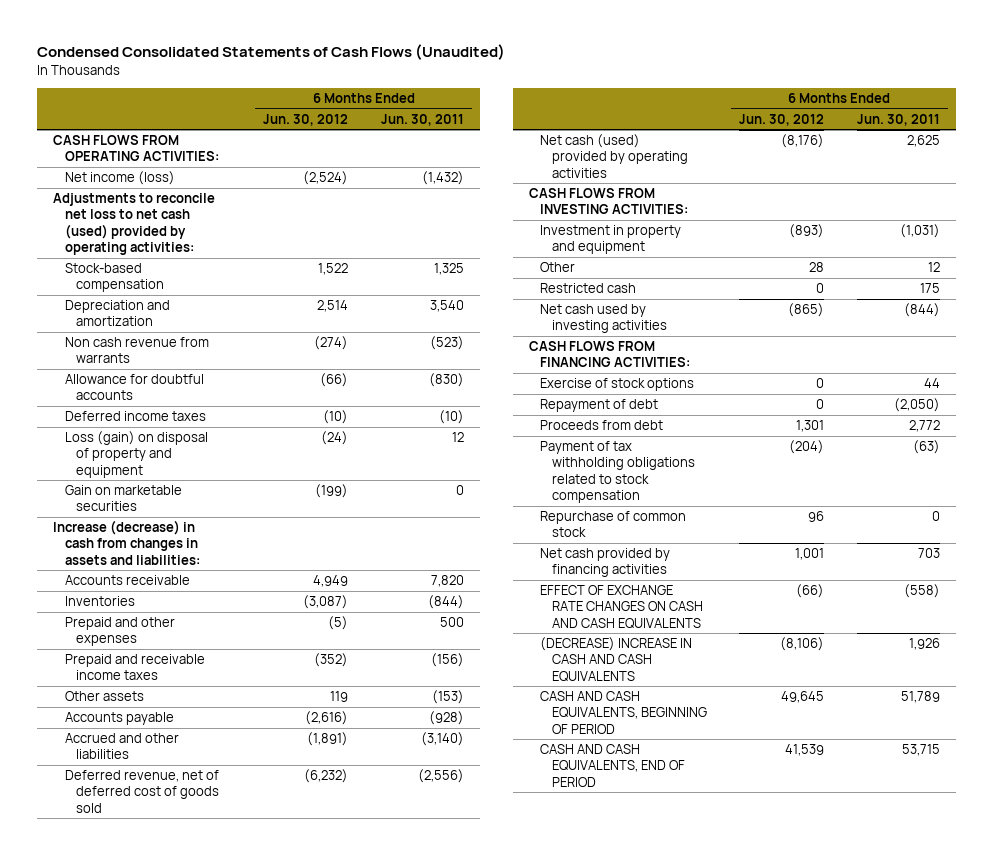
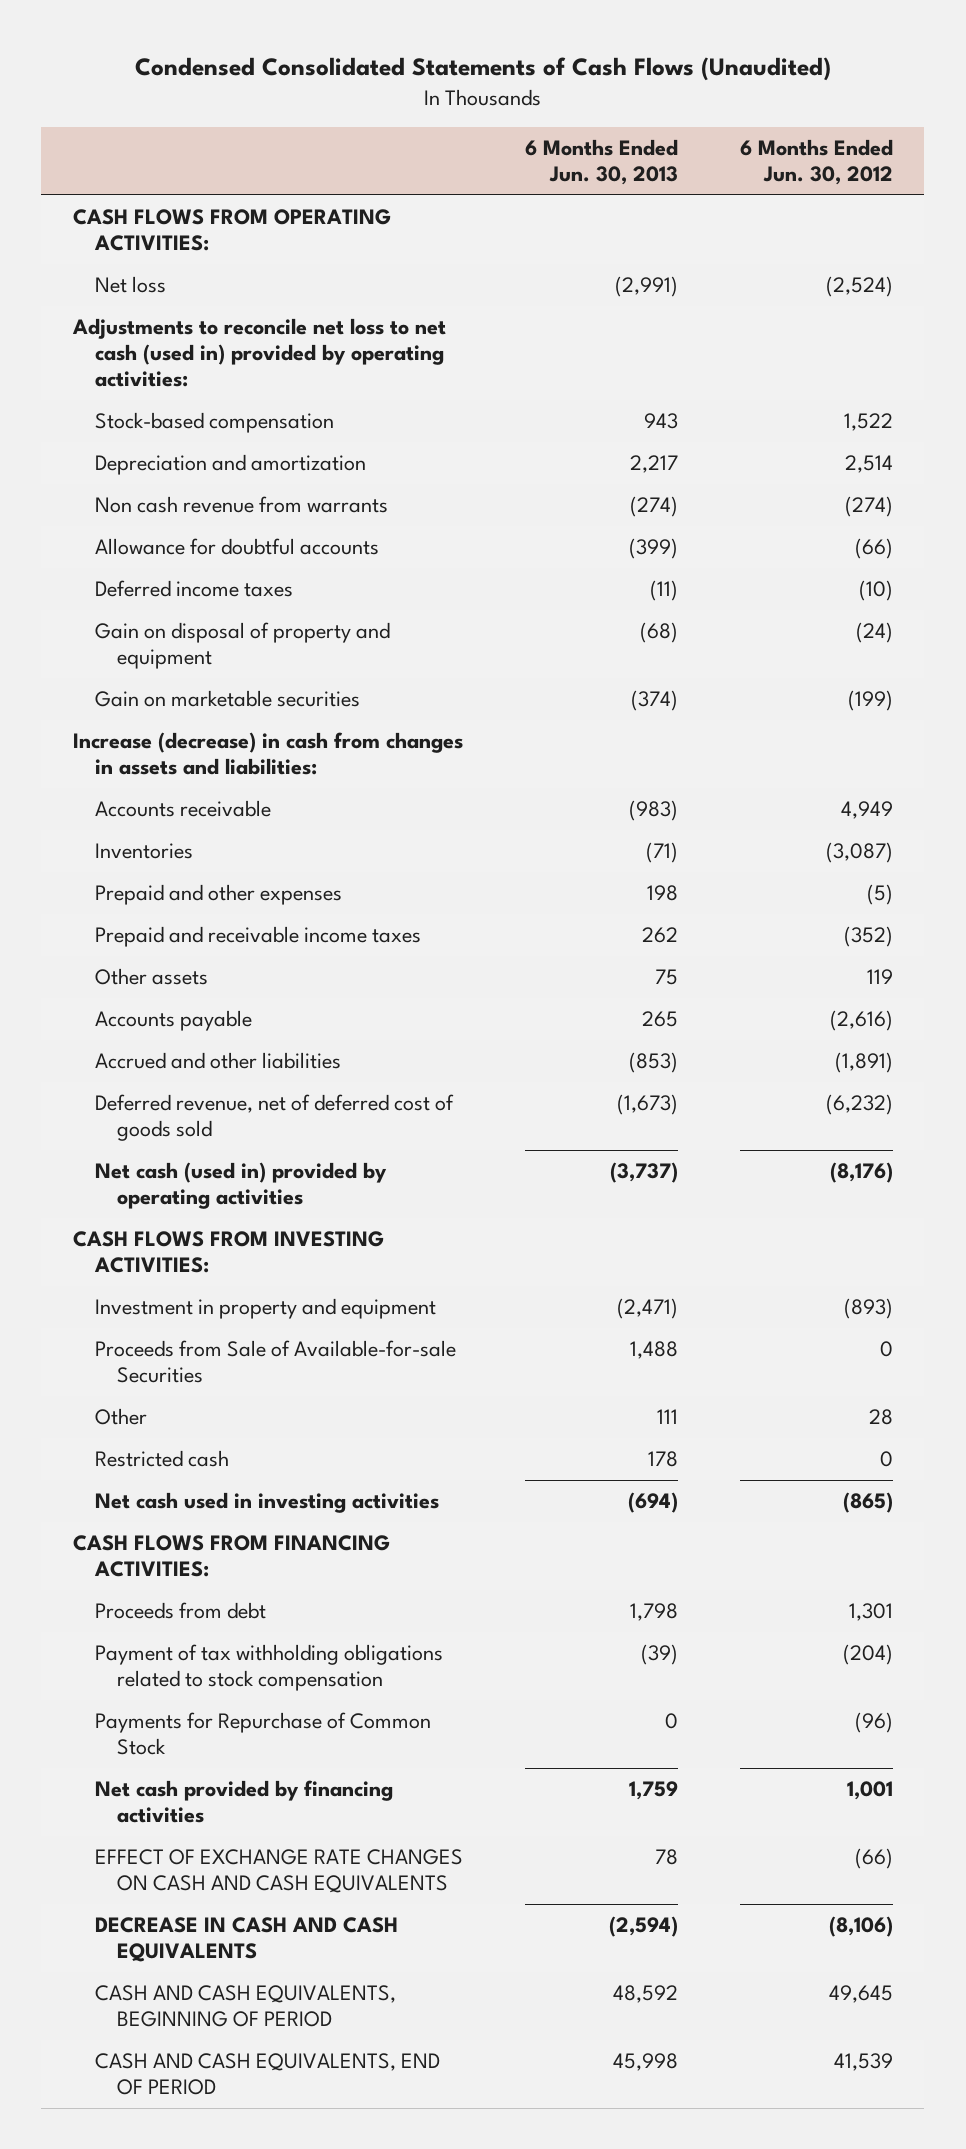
- | 6 Months Ended Jun. 30, 2012 | 6 Months Ended Jun. 30, 2011
+ | 6 Months Ended Jun. 30, 2013 | 6 Months Ended Jun. 30, 2012
- Net income (loss) | (2,524) | (1,432)
- Adjustments to reconcile net loss to net cash (used) provided by operating activities:
+ Net loss | (2,991) | (2,524)
+ Adjustments to reconcile net loss to net cash (used in) provided by operating activities:
- Loss (gain) on disposal of property and equipment | (24) | 12
+ Gain on disposal of property and equipment | (68) | (24)
- Net cash (used) provided by operating activities | (8,176) | 2,625
+ Net cash (used in) provided by operating activities | (3,737) | (8,176)
+ Proceeds from Sale of Available-for-sale Securities | 1,488 | 0
- Net cash used by investing activities | (865) | (844)
+ Net cash used in investing activities | (694) | (865)
- Exercise of stock options | 0 | 44
- Repayment of debt | 0 | (2,050)
- Repurchase of common stock | 96 | 0
+ Payments for Repurchase of Common Stock | 0 | (96)
- (DECREASE) INCREASE IN CASH AND CASH EQUIVALENTS | (8,106) | 1,926
+ DECREASE IN CASH AND CASH EQUIVALENTS | (2,594) | (8,106)

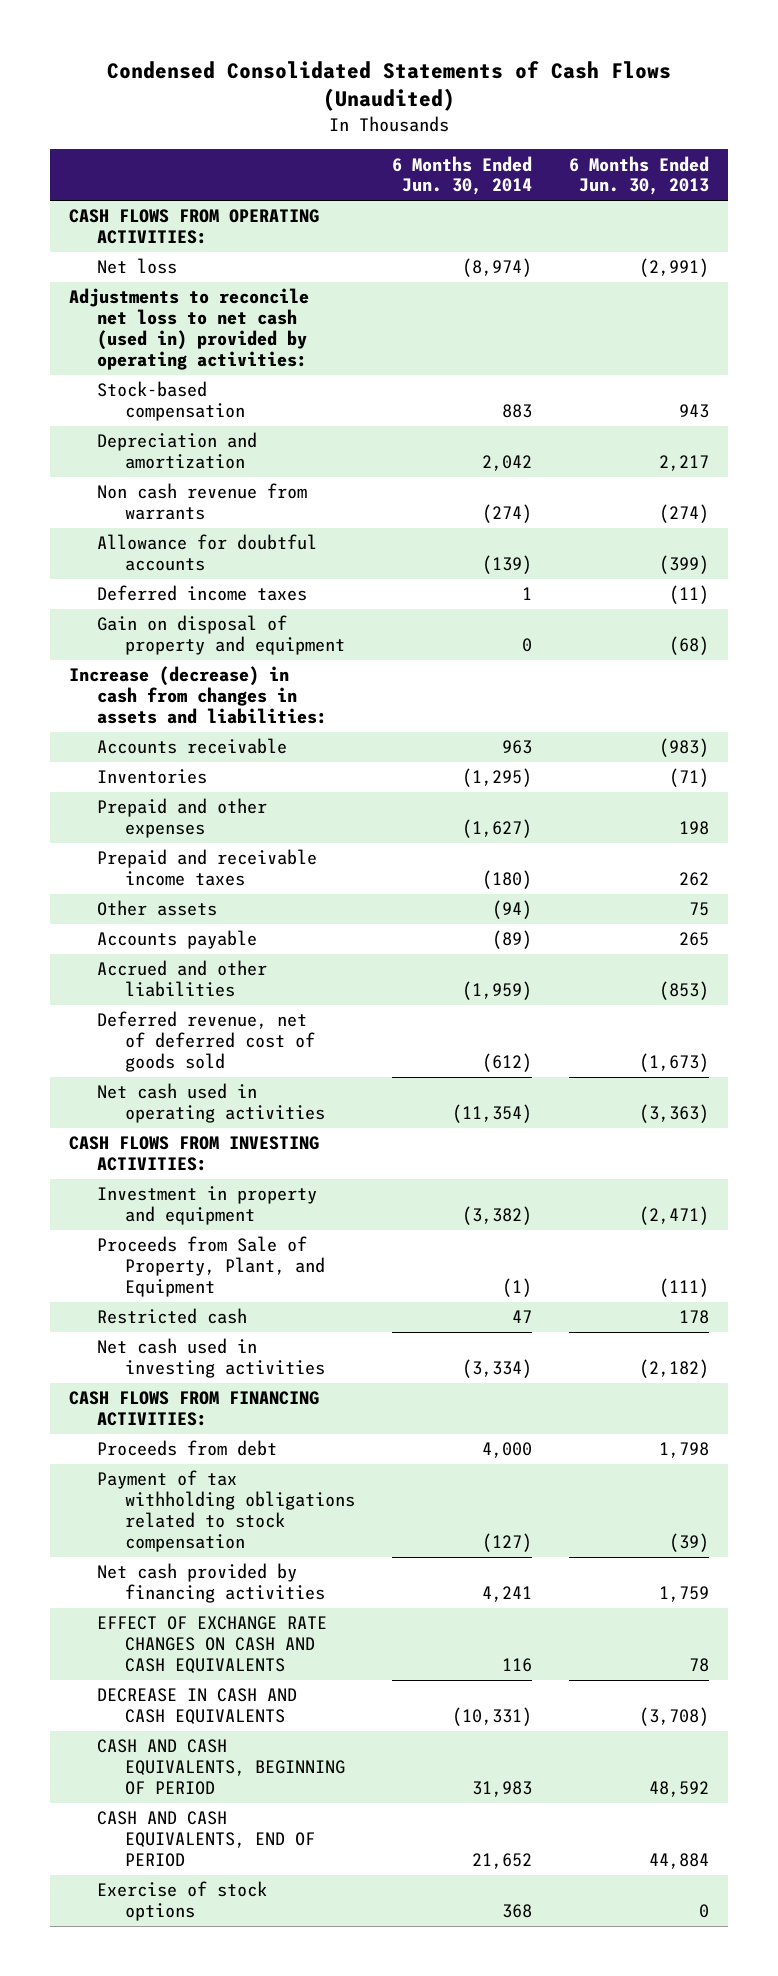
- | 6 Months Ended Jun. 30, 2013 | 6 Months Ended Jun. 30, 2012
+ | 6 Months Ended Jun. 30, 2014 | 6 Months Ended Jun. 30, 2013
- Gain on marketable securities | (374) | (199)
- Net cash (used in) provided by operating activities | (3,737) | (8,176)
+ Net cash used in operating activities | (11,354) | (3,363)
- Proceeds from Sale of Available-for-sale Securities | 1,488 | 0
- Other | 111 | 28
+ Proceeds from Sale of Property, Plant, and Equipment | (1) | (111)
- Net cash used in investing activities | (694) | (865)
+ Net cash used in investing activities | (3,334) | (2,182)
- Payments for Repurchase of Common Stock | 0 | (96)
- DECREASE IN CASH AND CASH EQUIVALENTS | (2,594) | (8,106)
+ DECREASE IN CASH AND CASH EQUIVALENTS | (10,331) | (3,708)
- CASH AND CASH EQUIVALENTS, END OF PERIOD | 45,998 | 41,539
+ CASH AND CASH EQUIVALENTS, END OF PERIOD | 21,652 | 44,884
+ Exercise of stock options | 368 | 0

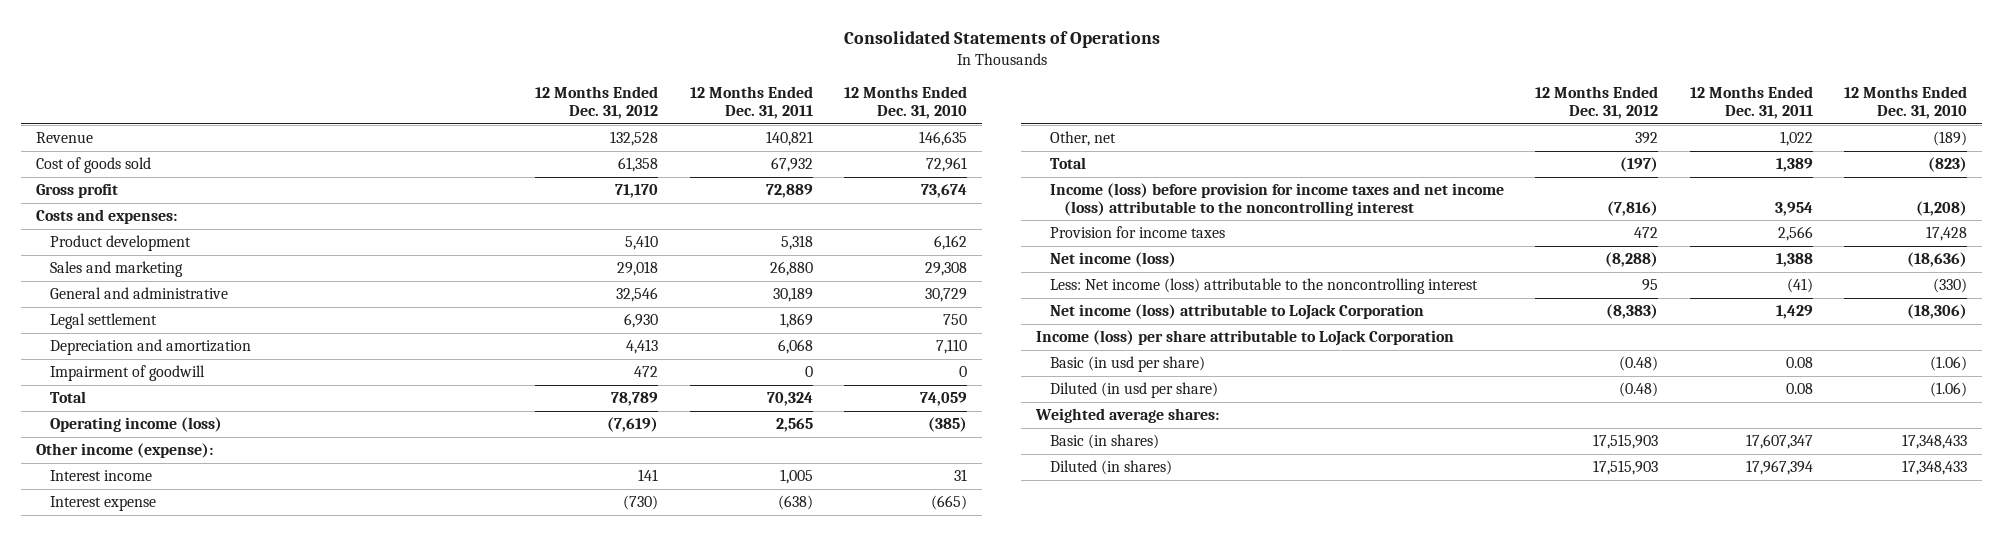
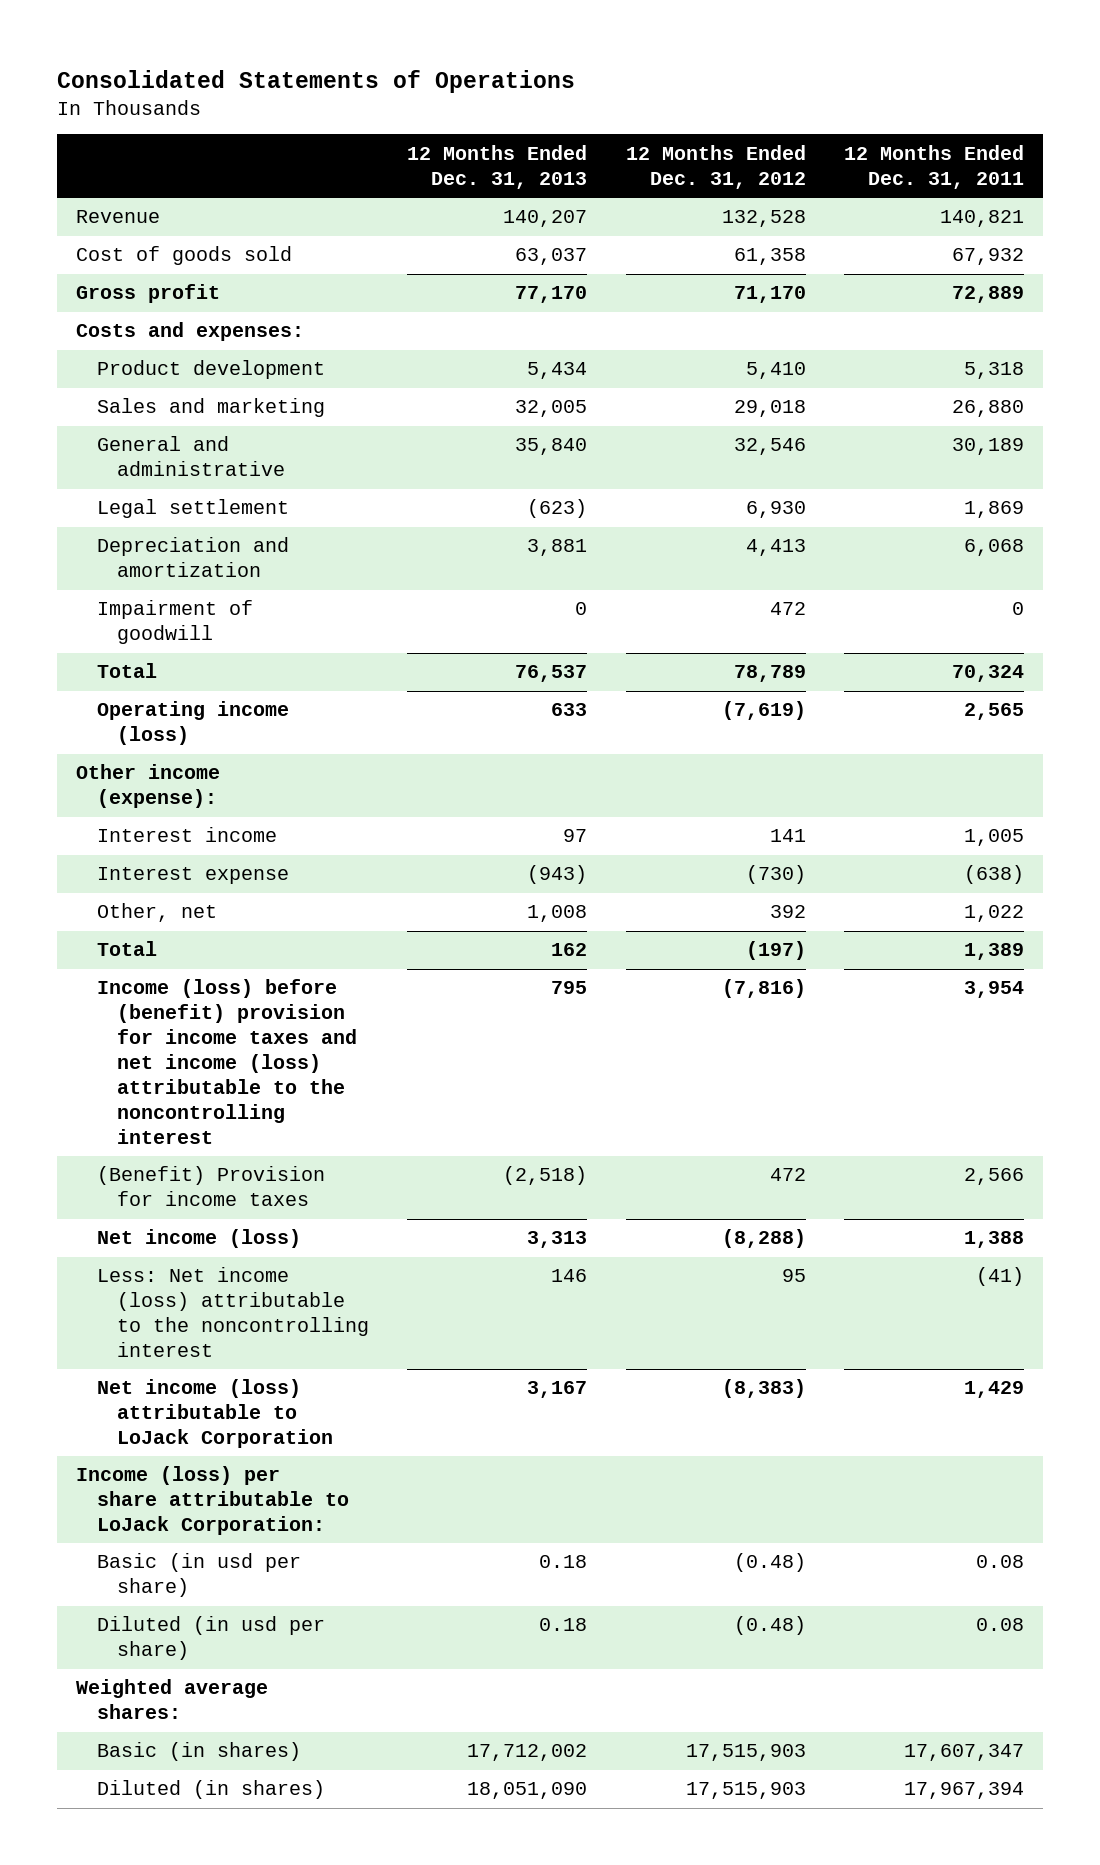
- | 12 Months Ended Dec. 31, 2012 | 12 Months Ended Dec. 31, 2011 | 12 Months Ended Dec. 31, 2010
+ | 12 Months Ended Dec. 31, 2013 | 12 Months Ended Dec. 31, 2012 | 12 Months Ended Dec. 31, 2011
- Income (loss) before provision for income taxes and net income (loss) attributable to the noncontrolling interest | (7,816) | 3,954 | (1,208)
- Provision for income taxes | 472 | 2,566 | 17,428
+ Income (loss) before (benefit) provision for income taxes and net income (loss) attributable to the noncontrolling interest | 795 | (7,816) | 3,954
+ (Benefit) Provision for income taxes | (2,518) | 472 | 2,566
- Income (loss) per share attributable to LoJack Corporation
+ Income (loss) per share attributable to LoJack Corporation:

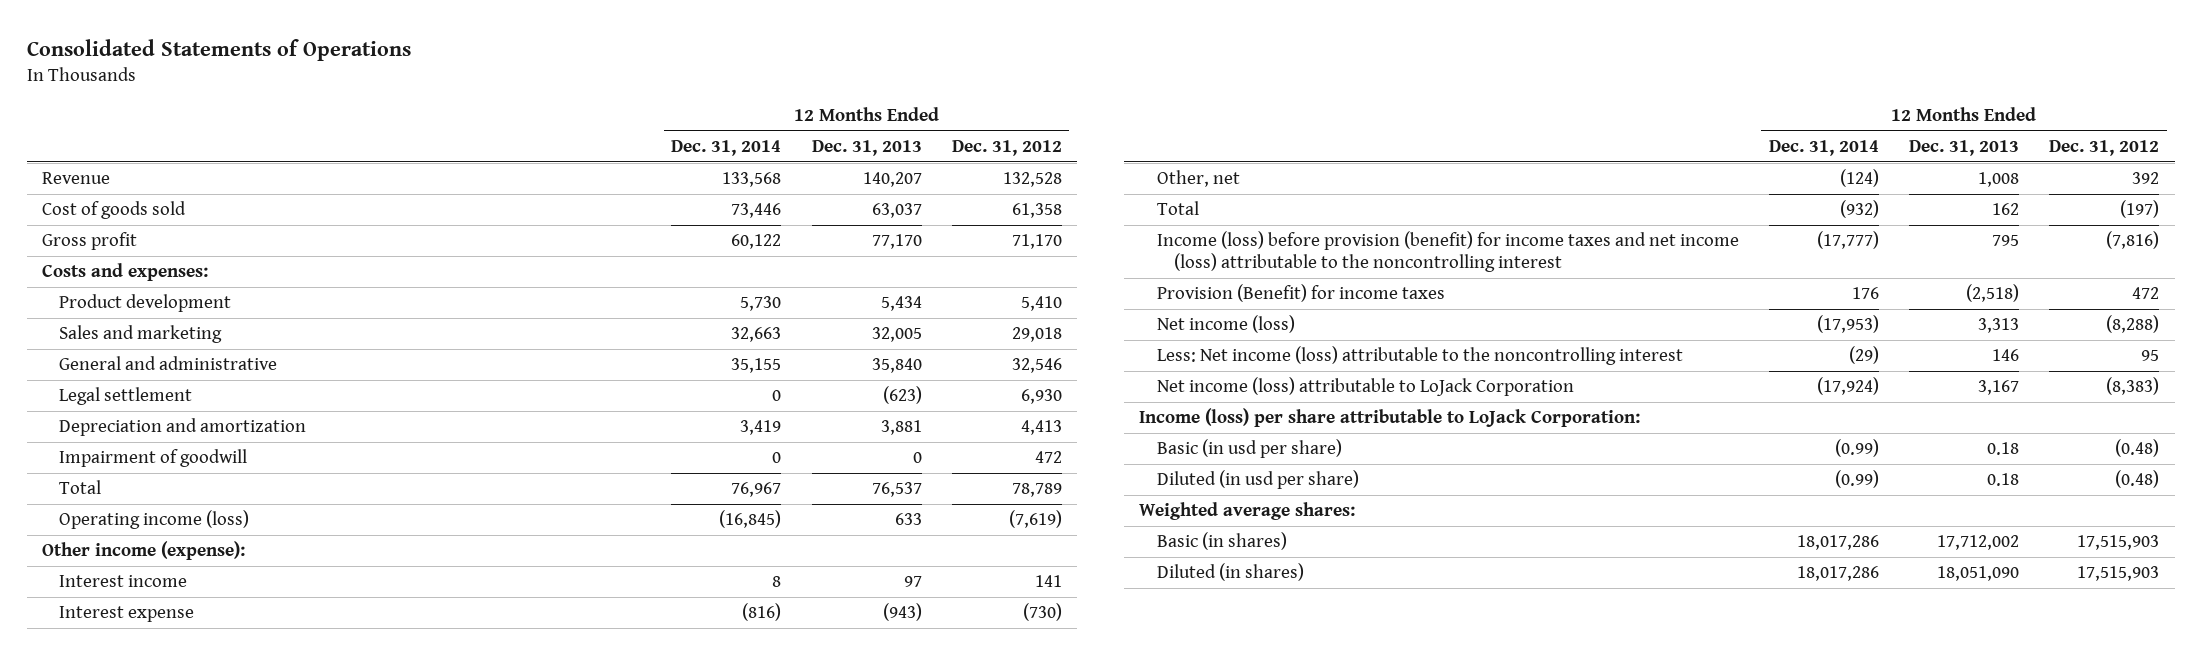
- | 12 Months Ended Dec. 31, 2013 | 12 Months Ended Dec. 31, 2012 | 12 Months Ended Dec. 31, 2011
+ | 12 Months Ended Dec. 31, 2014 | 12 Months Ended Dec. 31, 2013 | 12 Months Ended Dec. 31, 2012
- Income (loss) before (benefit) provision for income taxes and net income (loss) attributable to the noncontrolling interest | 795 | (7,816) | 3,954
- (Benefit) Provision for income taxes | (2,518) | 472 | 2,566
+ Income (loss) before provision (benefit) for income taxes and net income (loss) attributable to the noncontrolling interest | (17,777) | 795 | (7,816)
+ Provision (Benefit) for income taxes | 176 | (2,518) | 472

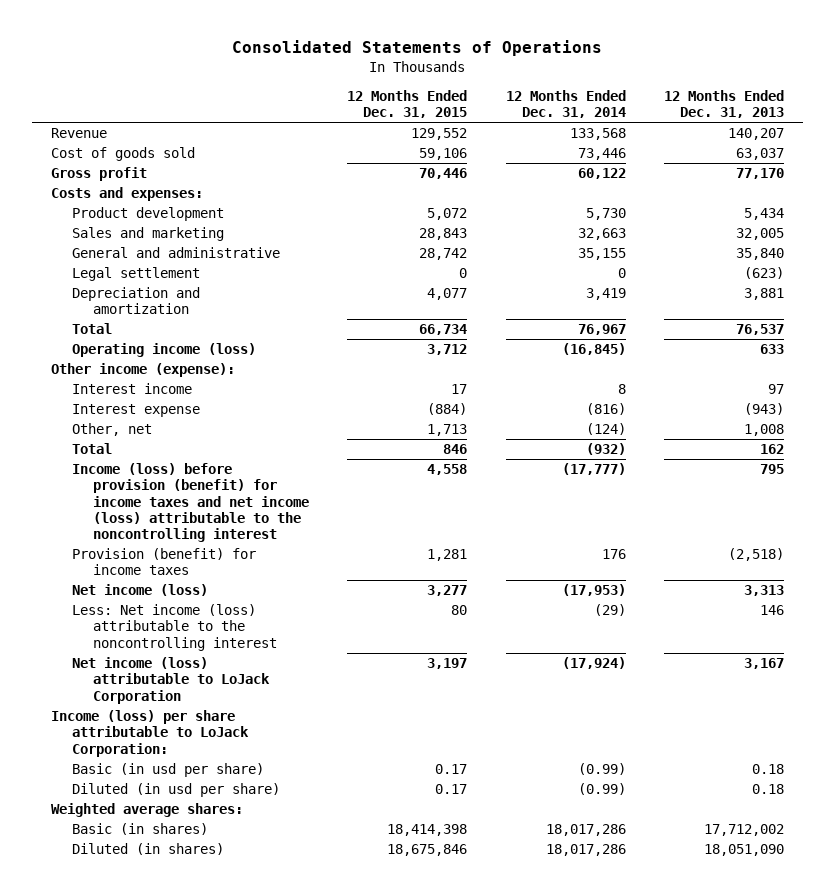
- | 12 Months Ended Dec. 31, 2014 | 12 Months Ended Dec. 31, 2013 | 12 Months Ended Dec. 31, 2012
+ | 12 Months Ended Dec. 31, 2015 | 12 Months Ended Dec. 31, 2014 | 12 Months Ended Dec. 31, 2013
- Impairment of goodwill | 0 | 0 | 472
- Provision (Benefit) for income taxes | 176 | (2,518) | 472
+ Provision (benefit) for income taxes | 1,281 | 176 | (2,518)

